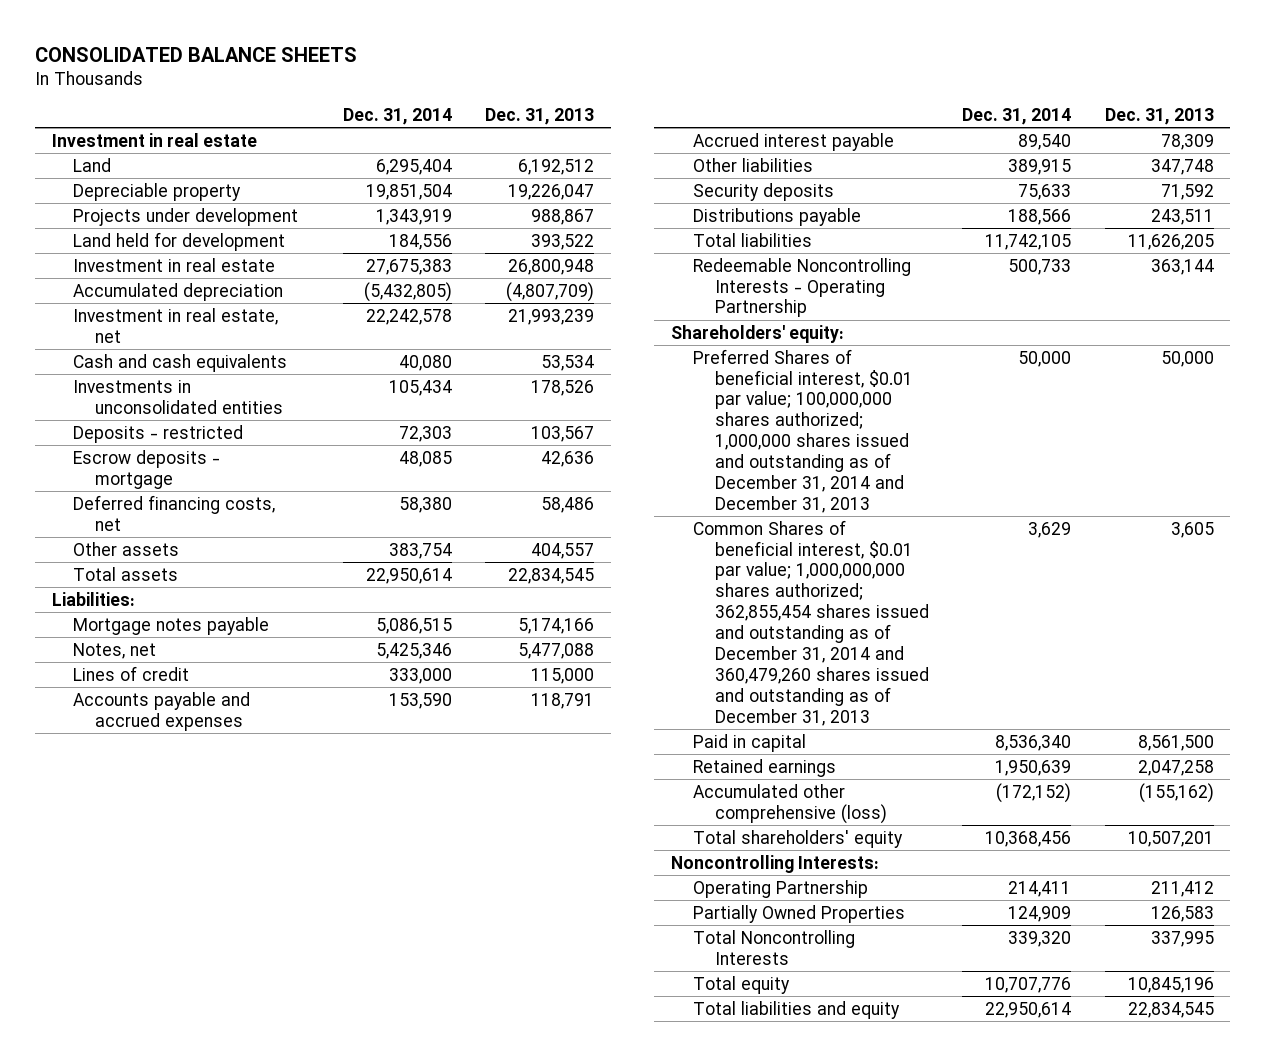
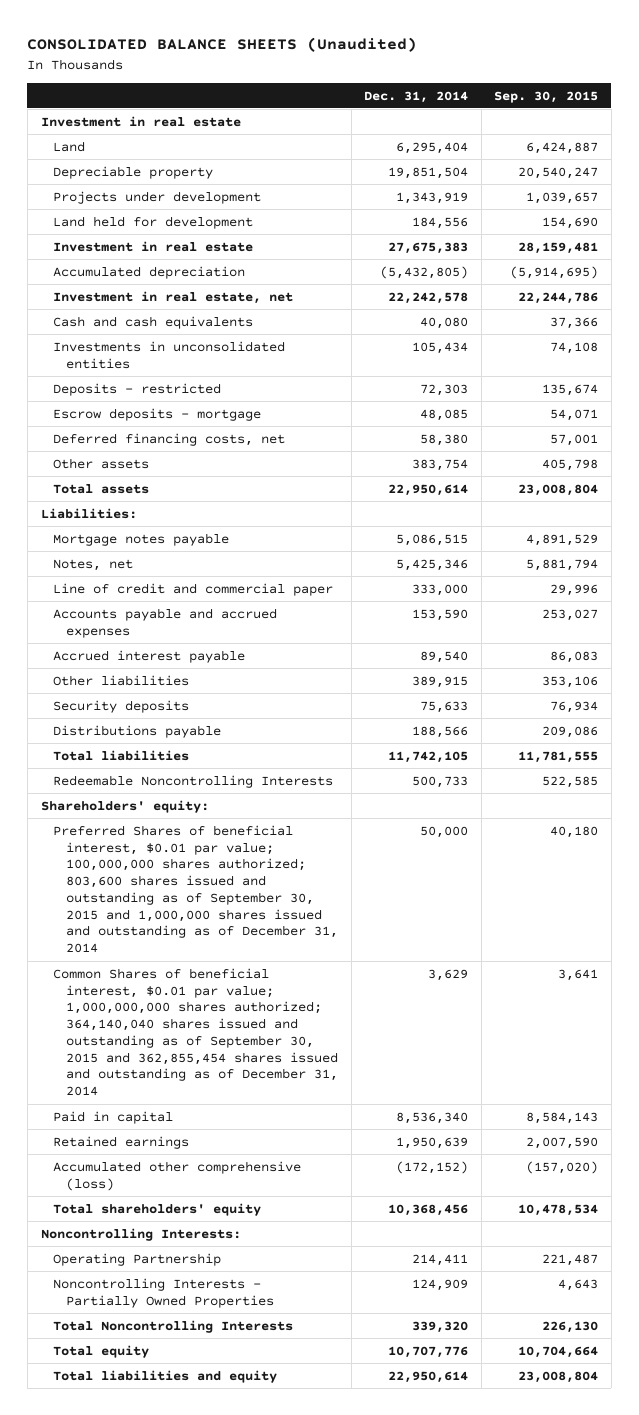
- CONSOLIDATED BALANCE SHEETS
+ CONSOLIDATED BALANCE SHEETS (Unaudited)
- | Dec. 31, 2014 | Dec. 31, 2013
+ | Dec. 31, 2014 | Sep. 30, 2015
- Lines of credit | 333,000 | 115,000
+ Line of credit and commercial paper | 333,000 | 29,996
- Redeemable Noncontrolling Interests - Operating Partnership | 500,733 | 363,144
+ Redeemable Noncontrolling Interests | 500,733 | 522,585
- Preferred Shares of beneficial interest, $0.01 par value; 100,000,000 shares authorized; 1,000,000 shares issued and outstanding as of December 31, 2014 and December 31, 2013 | 50,000 | 50,000
- Common Shares of beneficial interest, $0.01 par value; 1,000,000,000 shares authorized; 362,855,454 shares issued and outstanding as of December 31, 2014 and 360,479,260 shares issued and outstanding as of December 31, 2013 | 3,629 | 3,605
+ Preferred Shares of beneficial interest, $0.01 par value; 100,000,000 shares authorized; 803,600 shares issued and outstanding as of September 30, 2015 and 1,000,000 shares issued and outstanding as of December 31, 2014 | 50,000 | 40,180
+ Common Shares of beneficial interest, $0.01 par value; 1,000,000,000 shares authorized; 364,140,040 shares issued and outstanding as of September 30, 2015 and 362,855,454 shares issued and outstanding as of December 31, 2014 | 3,629 | 3,641
- Partially Owned Properties | 124,909 | 126,583
+ Noncontrolling Interests - Partially Owned Properties | 124,909 | 4,643

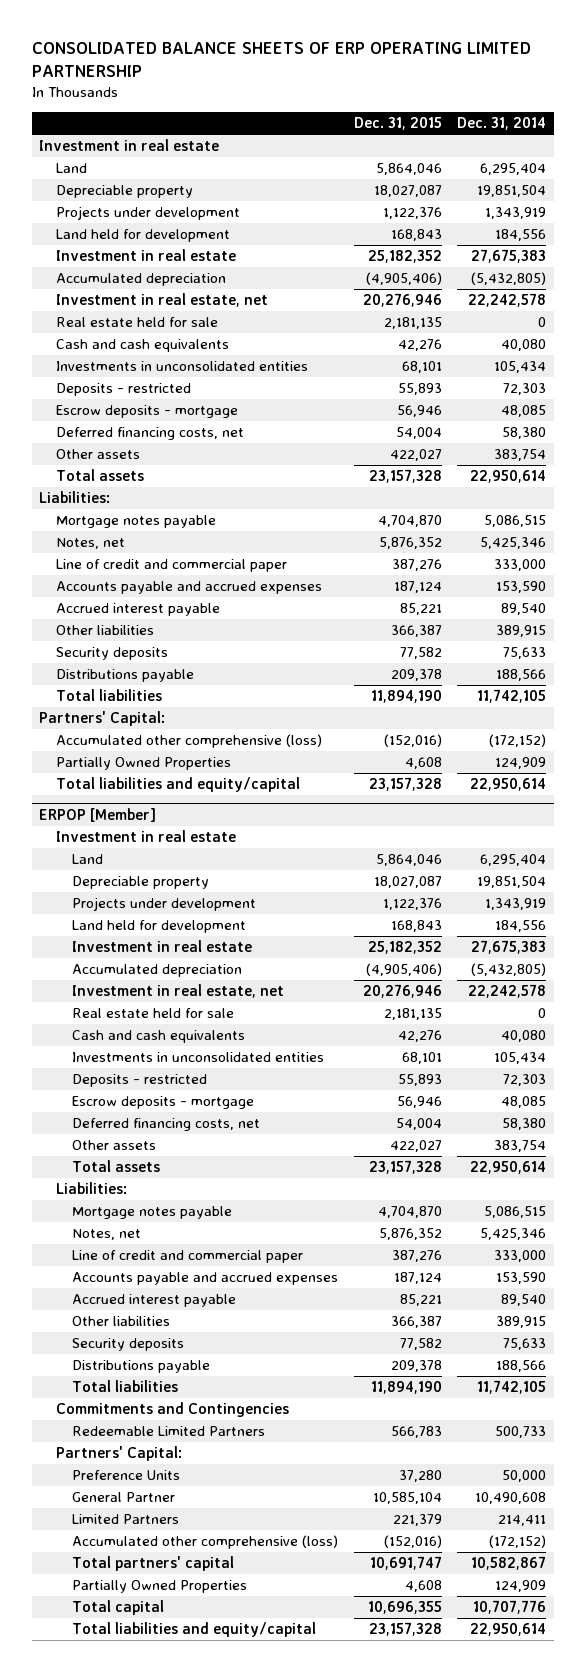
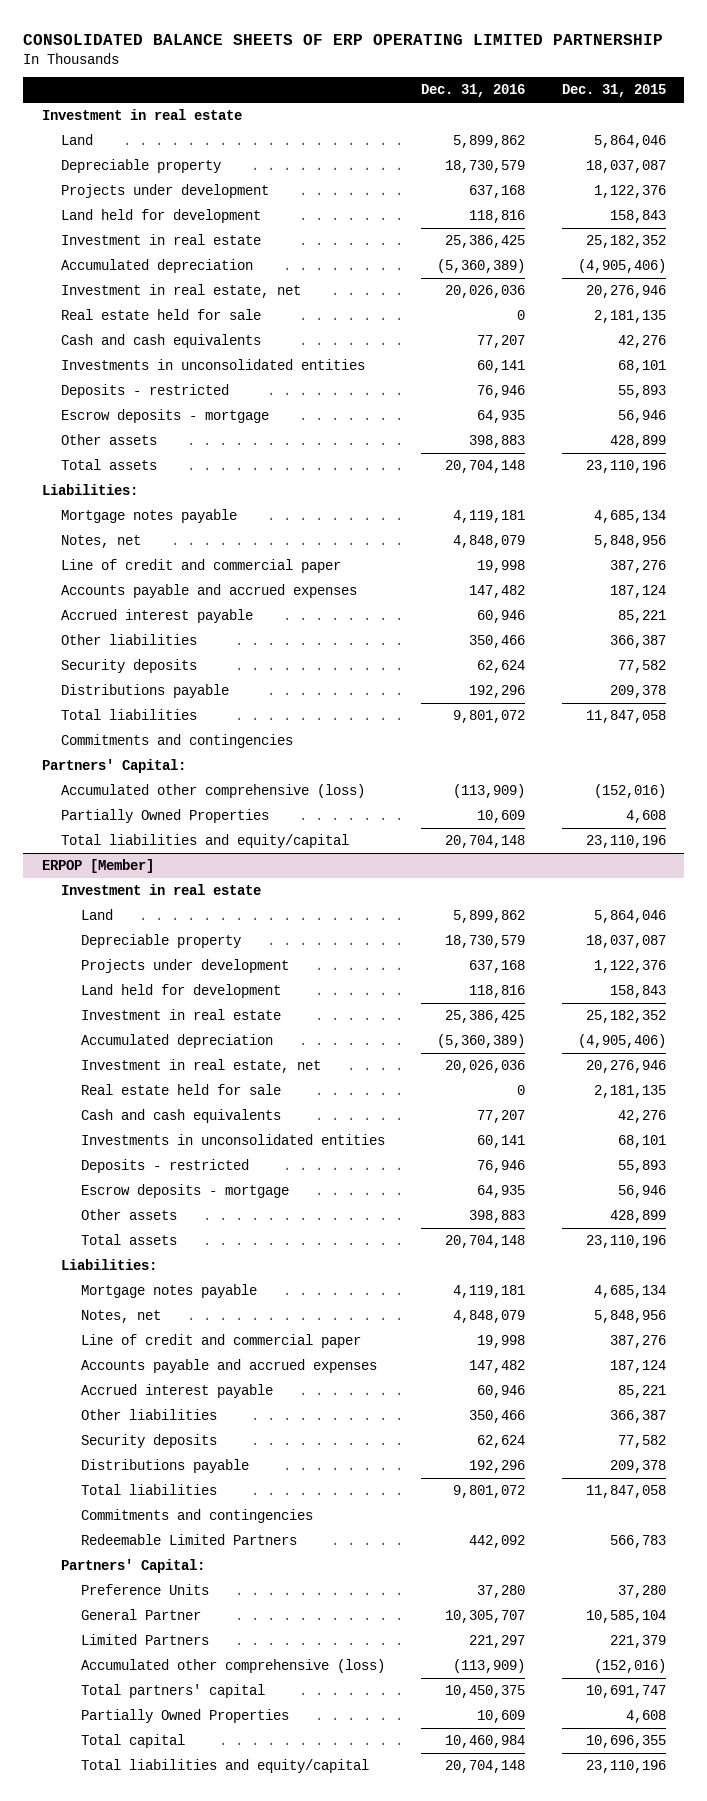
- | Dec. 31, 2015 | Dec. 31, 2014
+ | Dec. 31, 2016 | Dec. 31, 2015
- Depreciable property | 18,027,087 | 19,851,504
+ Depreciable property | 18,730,579 | 18,037,087
- Land held for development | 168,843 | 184,556
+ Land held for development | 118,816 | 158,843
- Deferred financing costs, net | 54,004 | 58,380
- Other assets | 422,027 | 383,754
- Total assets | 23,157,328 | 22,950,614
+ Other assets | 398,883 | 428,899
+ Total assets | 20,704,148 | 23,110,196
- Mortgage notes payable | 4,704,870 | 5,086,515
- Notes, net | 5,876,352 | 5,425,346
+ Mortgage notes payable | 4,119,181 | 4,685,134
+ Notes, net | 4,848,079 | 5,848,956
- Total liabilities | 11,894,190 | 11,742,105
+ Total liabilities | 9,801,072 | 11,847,058
+ Commitments and contingencies
- Total liabilities and equity/capital | 23,157,328 | 22,950,614
+ Total liabilities and equity/capital | 20,704,148 | 23,110,196
@ ERPOP [Member]
- Depreciable property | 18,027,087 | 19,851,504
+ Depreciable property | 18,730,579 | 18,037,087
- Land held for development | 168,843 | 184,556
+ Land held for development | 118,816 | 158,843
- Deferred financing costs, net | 54,004 | 58,380
- Other assets | 422,027 | 383,754
- Total assets | 23,157,328 | 22,950,614
+ Other assets | 398,883 | 428,899
+ Total assets | 20,704,148 | 23,110,196
- Mortgage notes payable | 4,704,870 | 5,086,515
- Notes, net | 5,876,352 | 5,425,346
+ Mortgage notes payable | 4,119,181 | 4,685,134
+ Notes, net | 4,848,079 | 5,848,956
- Total liabilities | 11,894,190 | 11,742,105
- Commitments and Contingencies
+ Total liabilities | 9,801,072 | 11,847,058
+ Commitments and contingencies
- Total liabilities and equity/capital | 23,157,328 | 22,950,614
+ Total liabilities and equity/capital | 20,704,148 | 23,110,196

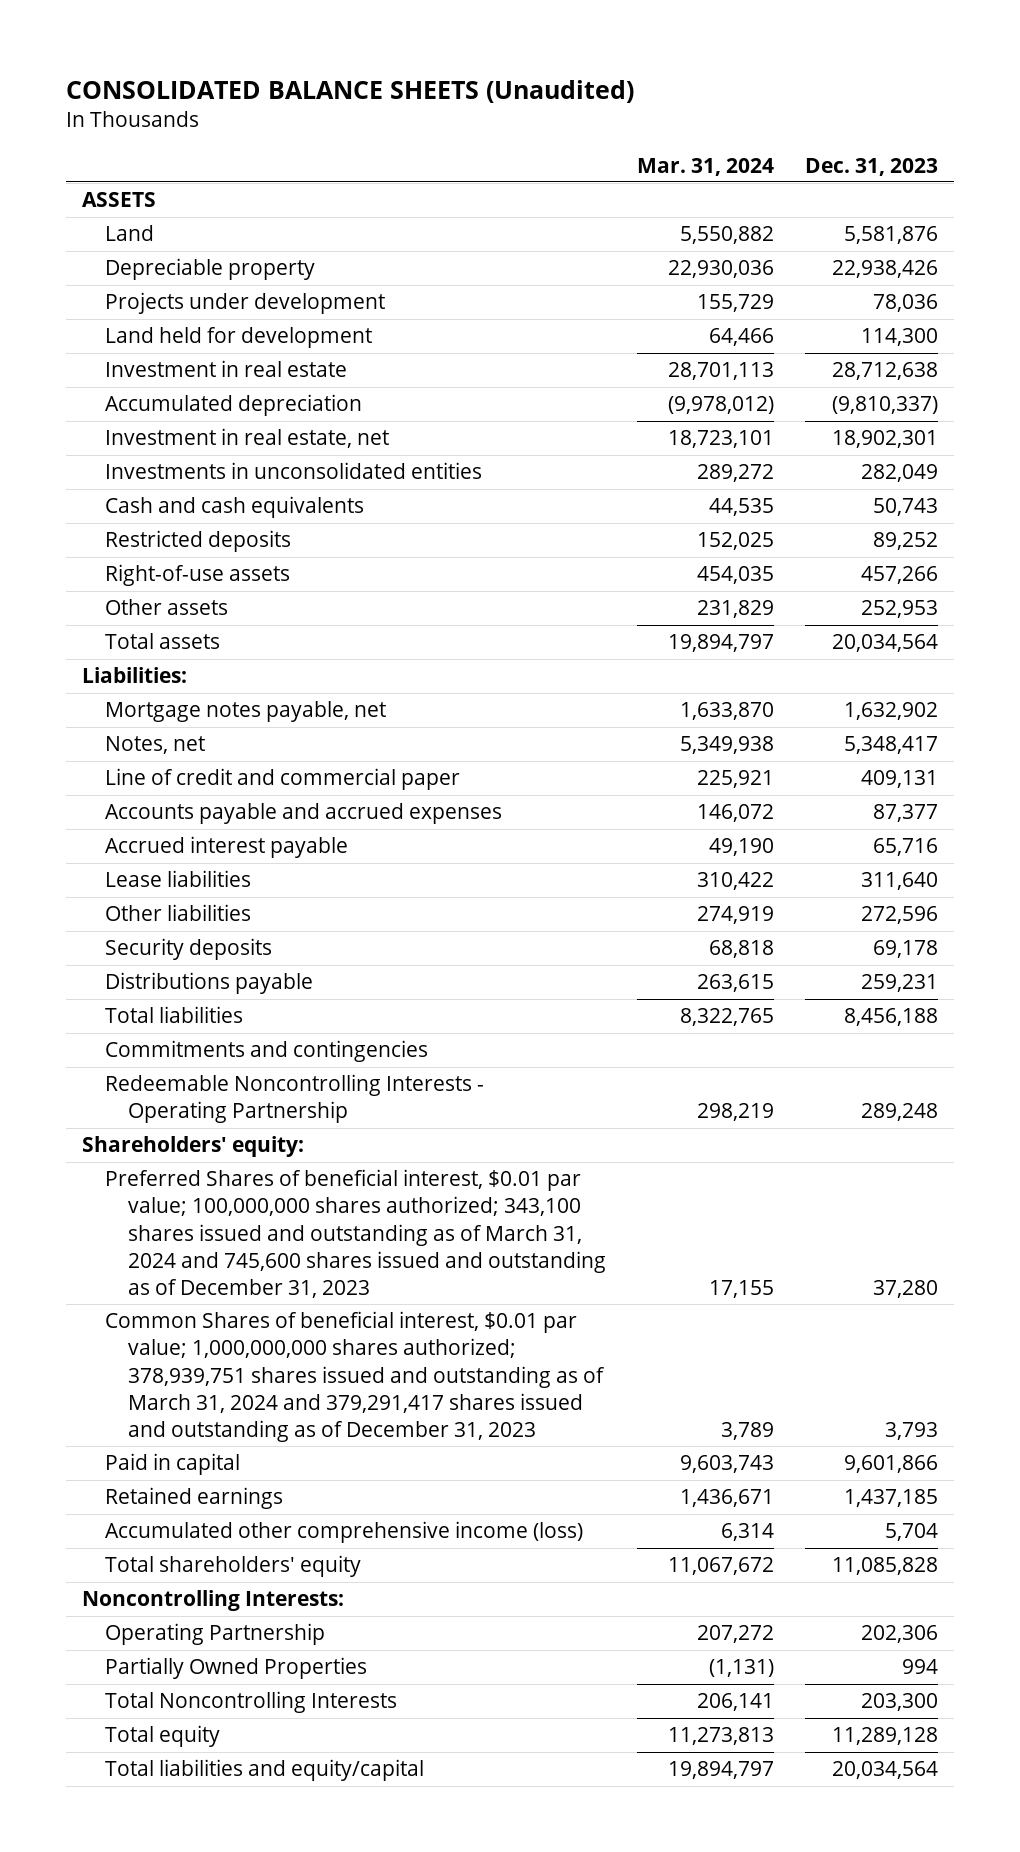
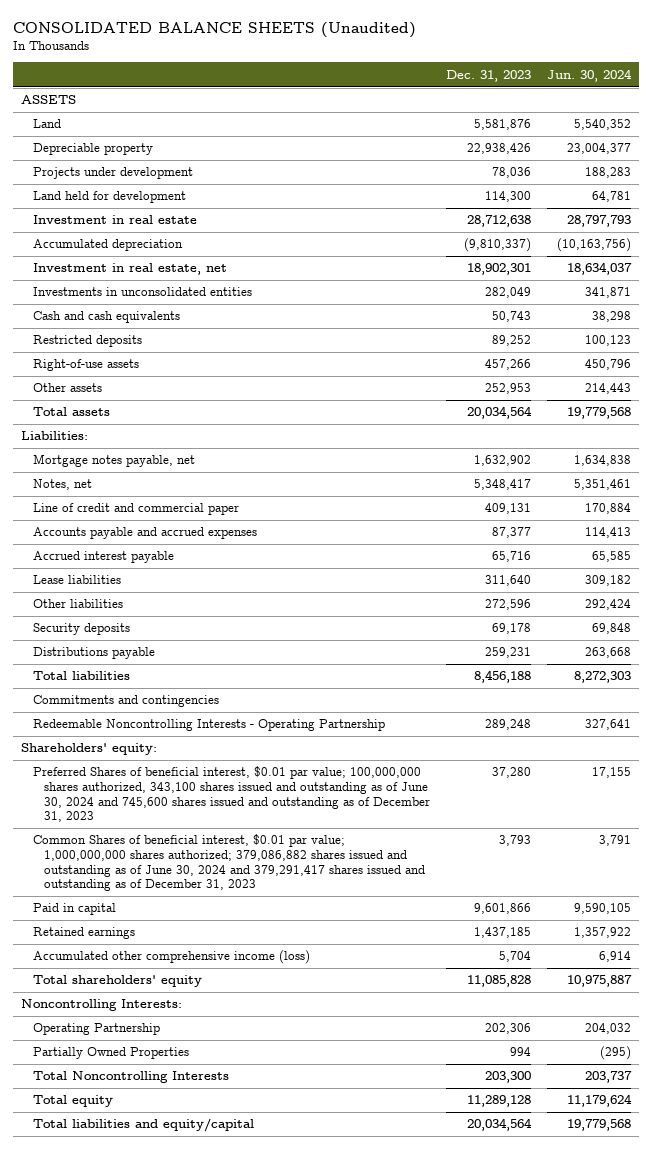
- | Mar. 31, 2024 | Dec. 31, 2023
+ | Dec. 31, 2023 | Jun. 30, 2024
- Preferred Shares of beneficial interest, $0.01 par value; 100,000,000 shares authorized; 343,100 shares issued and outstanding as of March 31, 2024 and 745,600 shares issued and outstanding as of December 31, 2023 | 17,155 | 37,280
- Common Shares of beneficial interest, $0.01 par value; 1,000,000,000 shares authorized; 378,939,751 shares issued and outstanding as of March 31, 2024 and 379,291,417 shares issued and outstanding as of December 31, 2023 | 3,789 | 3,793
+ Preferred Shares of beneficial interest, $0.01 par value; 100,000,000 shares authorized, 343,100 shares issued and outstanding as of June 30, 2024 and 745,600 shares issued and outstanding as of December 31, 2023 | 37,280 | 17,155
+ Common Shares of beneficial interest, $0.01 par value; 1,000,000,000 shares authorized; 379,086,882 shares issued and outstanding as of June 30, 2024 and 379,291,417 shares issued and outstanding as of December 31, 2023 | 3,793 | 3,791

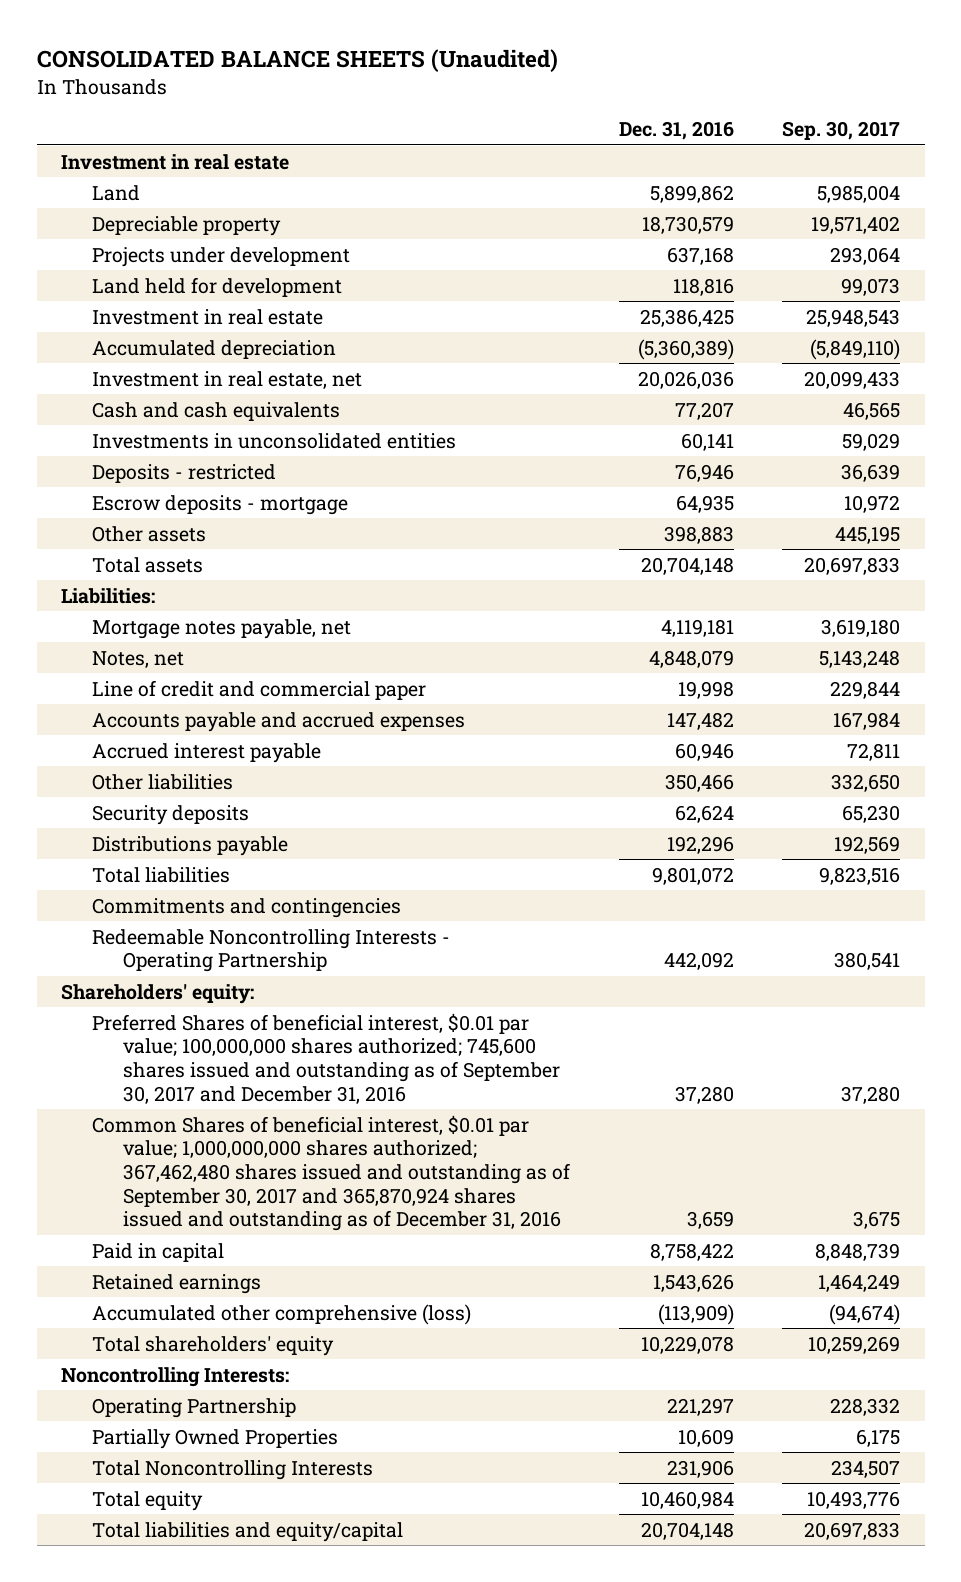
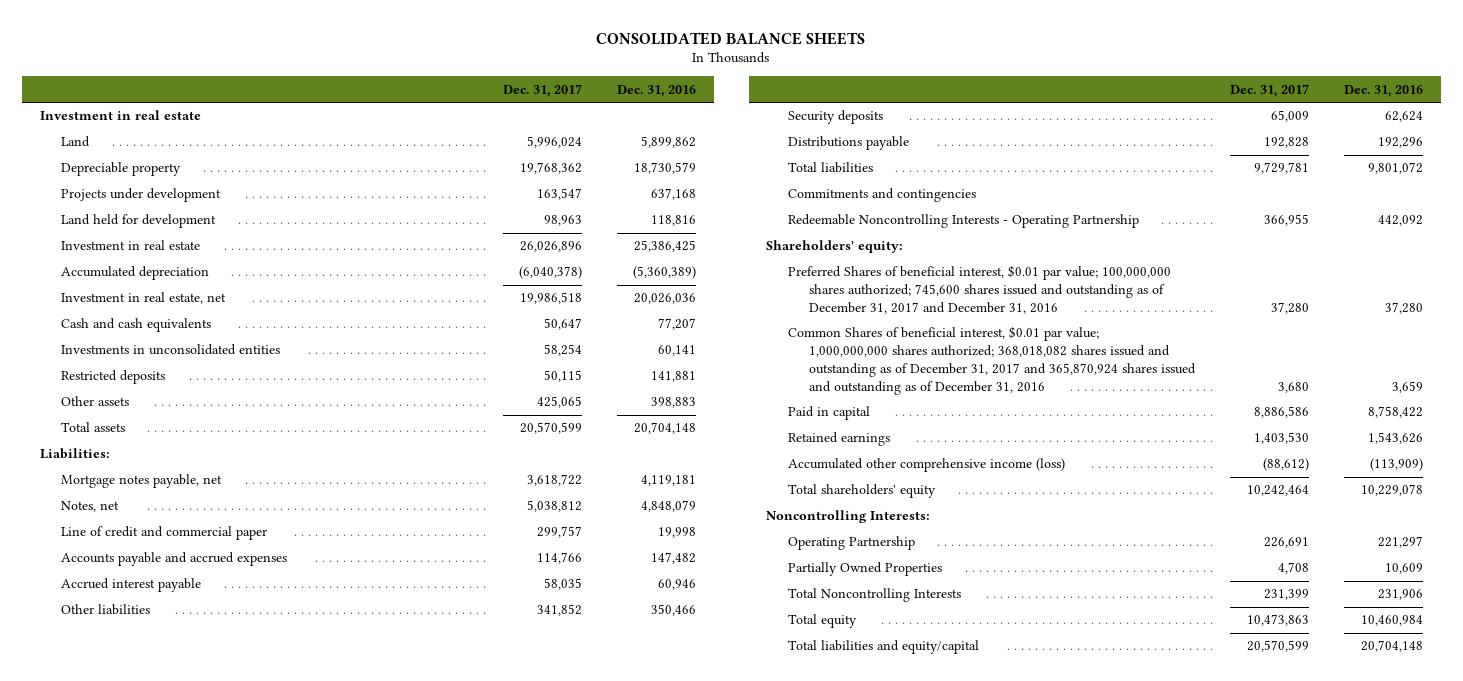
- CONSOLIDATED BALANCE SHEETS (Unaudited)
+ CONSOLIDATED BALANCE SHEETS
- | Dec. 31, 2016 | Sep. 30, 2017
+ | Dec. 31, 2017 | Dec. 31, 2016
- Deposits - restricted | 76,946 | 36,639
- Escrow deposits - mortgage | 64,935 | 10,972
+ Restricted deposits | 50,115 | 141,881
- Preferred Shares of beneficial interest, $0.01 par value; 100,000,000 shares authorized; 745,600 shares issued and outstanding as of September 30, 2017 and December 31, 2016 | 37,280 | 37,280
- Common Shares of beneficial interest, $0.01 par value; 1,000,000,000 shares authorized; 367,462,480 shares issued and outstanding as of September 30, 2017 and 365,870,924 shares issued and outstanding as of December 31, 2016 | 3,659 | 3,675
+ Preferred Shares of beneficial interest, $0.01 par value; 100,000,000 shares authorized; 745,600 shares issued and outstanding as of December 31, 2017 and December 31, 2016 | 37,280 | 37,280
+ Common Shares of beneficial interest, $0.01 par value; 1,000,000,000 shares authorized; 368,018,082 shares issued and outstanding as of December 31, 2017 and 365,870,924 shares issued and outstanding as of December 31, 2016 | 3,680 | 3,659
- Accumulated other comprehensive (loss) | (113,909) | (94,674)
+ Accumulated other comprehensive income (loss) | (88,612) | (113,909)

